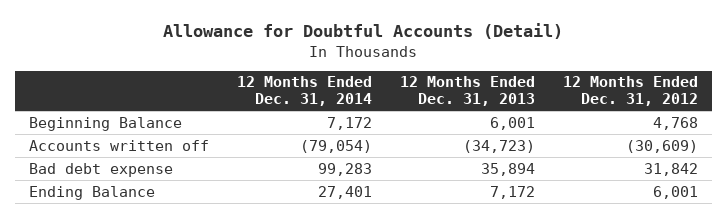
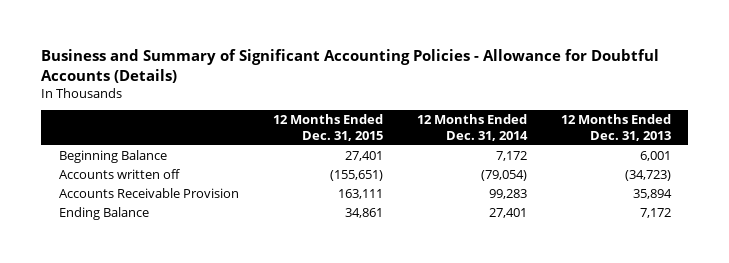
- Allowance for Doubtful Accounts (Detail)
+ Business and Summary of Significant Accounting Policies - Allowance for Doubtful Accounts (Details)
- | 12 Months Ended Dec. 31, 2014 | 12 Months Ended Dec. 31, 2013 | 12 Months Ended Dec. 31, 2012
+ | 12 Months Ended Dec. 31, 2015 | 12 Months Ended Dec. 31, 2014 | 12 Months Ended Dec. 31, 2013
- Bad debt expense | 99,283 | 35,894 | 31,842
+ Accounts Receivable Provision | 163,111 | 99,283 | 35,894

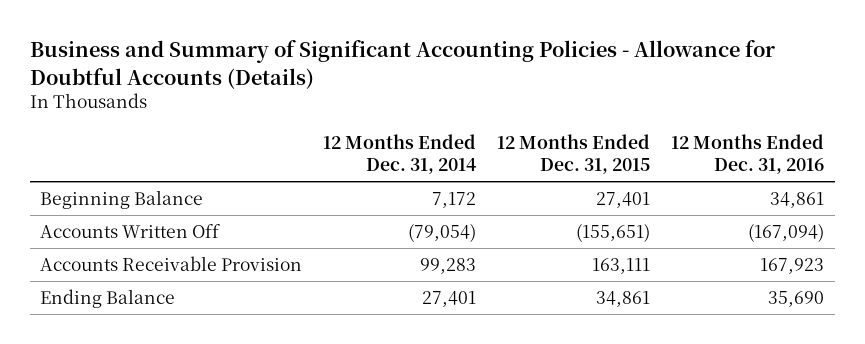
- | 12 Months Ended Dec. 31, 2015 | 12 Months Ended Dec. 31, 2014 | 12 Months Ended Dec. 31, 2013
+ | 12 Months Ended Dec. 31, 2014 | 12 Months Ended Dec. 31, 2015 | 12 Months Ended Dec. 31, 2016
- Accounts written off | (155,651) | (79,054) | (34,723)
+ Accounts Written Off | (79,054) | (155,651) | (167,094)

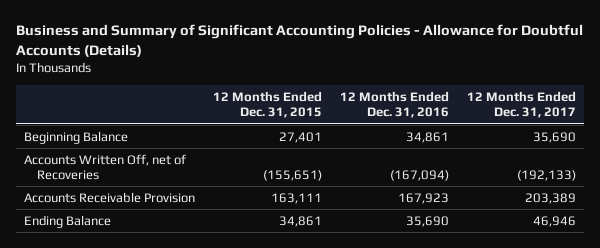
- | 12 Months Ended Dec. 31, 2014 | 12 Months Ended Dec. 31, 2015 | 12 Months Ended Dec. 31, 2016
+ | 12 Months Ended Dec. 31, 2015 | 12 Months Ended Dec. 31, 2016 | 12 Months Ended Dec. 31, 2017
- Accounts Written Off | (79,054) | (155,651) | (167,094)
+ Accounts Written Off, net of Recoveries | (155,651) | (167,094) | (192,133)

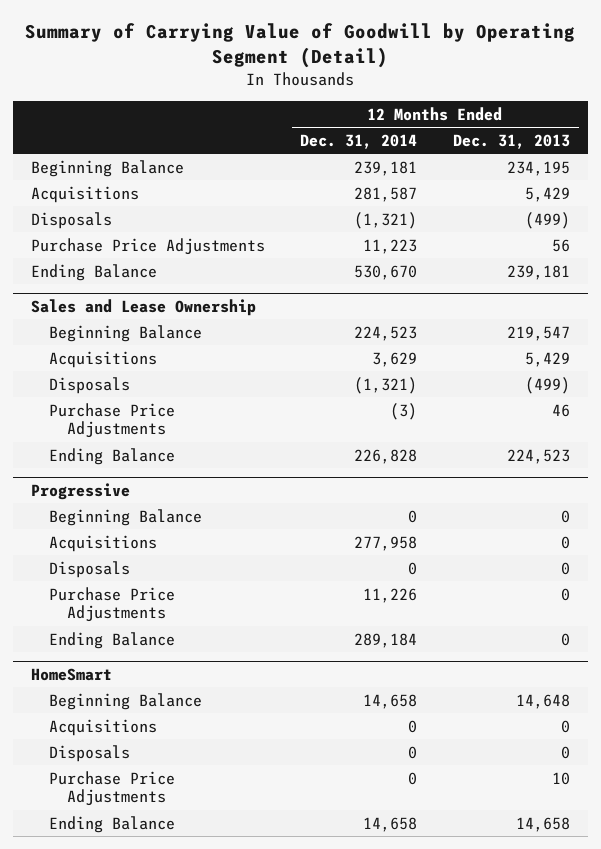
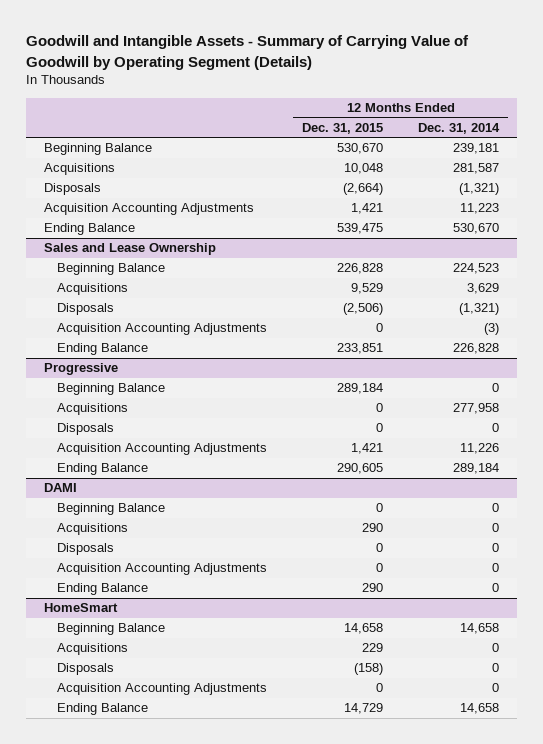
- Summary of Carrying Value of Goodwill by Operating Segment (Detail)
+ Goodwill and Intangible Assets - Summary of Carrying Value of Goodwill by Operating Segment (Details)
- | 12 Months Ended Dec. 31, 2014 | 12 Months Ended Dec. 31, 2013
+ | 12 Months Ended Dec. 31, 2015 | 12 Months Ended Dec. 31, 2014
- Purchase Price Adjustments | 11,223 | 56
+ Acquisition Accounting Adjustments | 1,421 | 11,223
@ Sales and Lease Ownership
- Purchase Price Adjustments | (3) | 46
+ Acquisition Accounting Adjustments | 0 | (3)
@ Progressive
- Purchase Price Adjustments | 11,226 | 0
+ Acquisition Accounting Adjustments | 1,421 | 11,226
+ DAMI
+ Beginning Balance | 0 | 0
+ Acquisitions | 290 | 0
+ Disposals | 0 | 0
+ Acquisition Accounting Adjustments | 0 | 0
+ Ending Balance | 290 | 0
@ HomeSmart
- Purchase Price Adjustments | 0 | 10
+ Acquisition Accounting Adjustments | 0 | 0

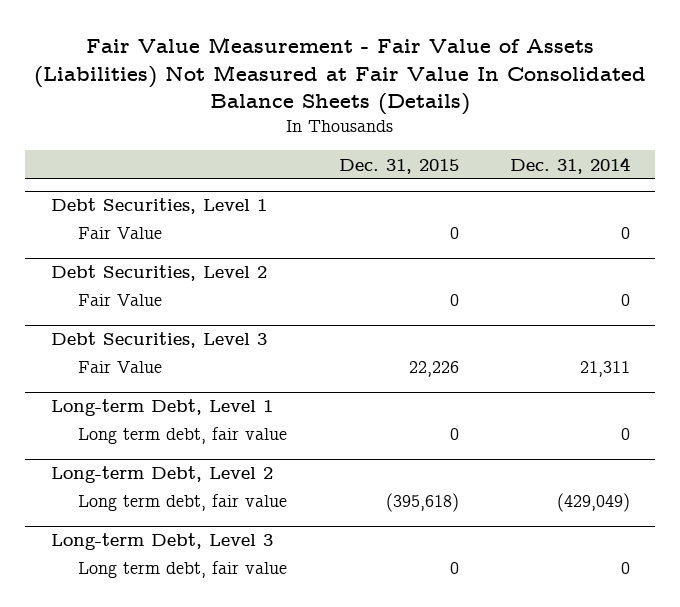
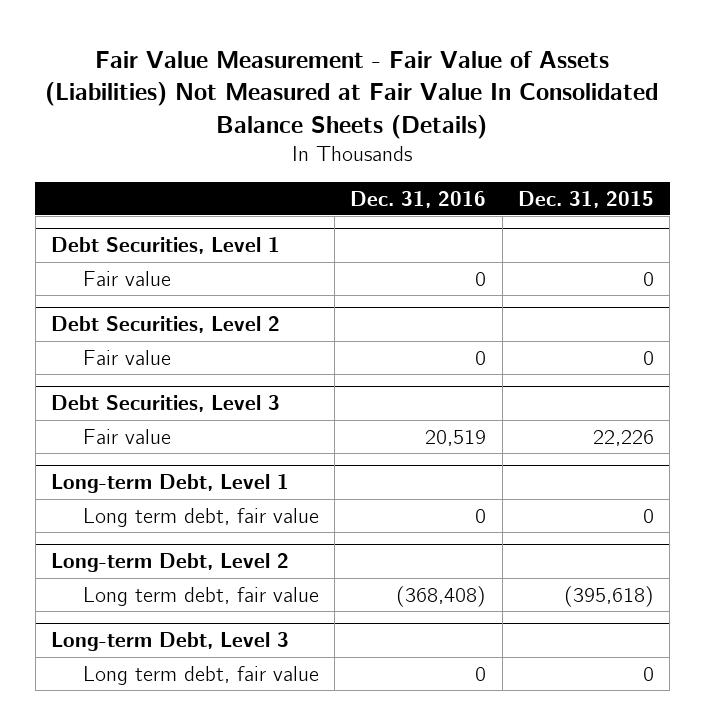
- | Dec. 31, 2015 | Dec. 31, 2014
+ | Dec. 31, 2016 | Dec. 31, 2015
@ Debt Securities, Level 1
- Fair Value | 0 | 0
+ Fair value | 0 | 0
@ Debt Securities, Level 2
- Fair Value | 0 | 0
+ Fair value | 0 | 0
@ Debt Securities, Level 3
- Fair Value | 22,226 | 21,311
+ Fair value | 20,519 | 22,226

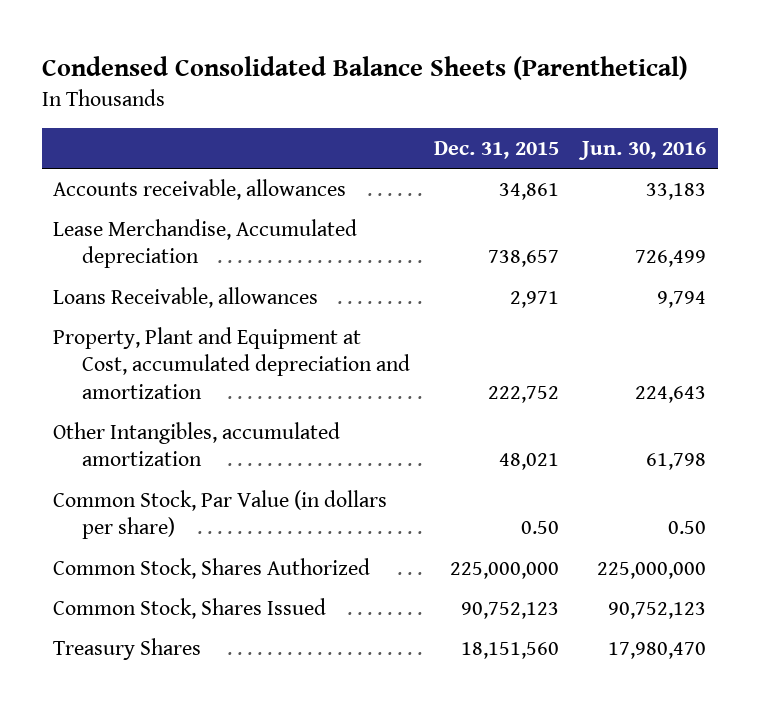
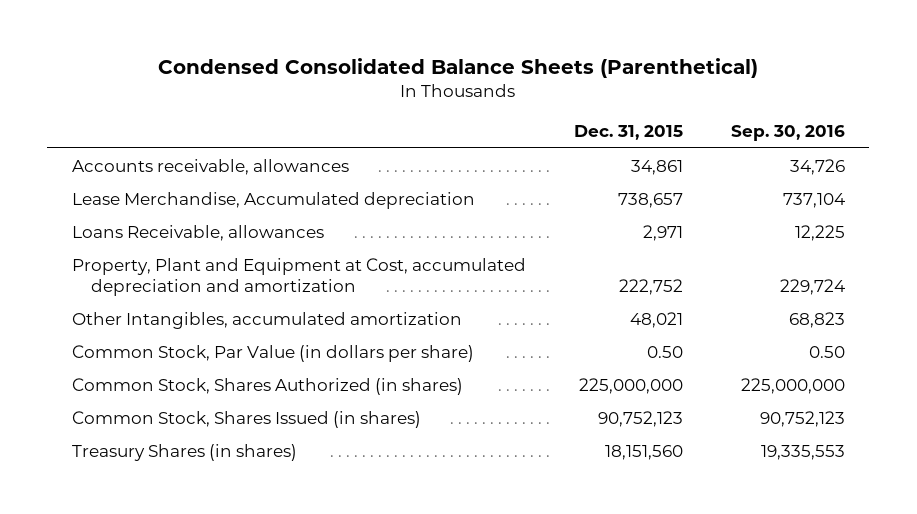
- | Dec. 31, 2015 | Jun. 30, 2016
+ | Dec. 31, 2015 | Sep. 30, 2016
- Common Stock, Shares Authorized | 225,000,000 | 225,000,000
- Common Stock, Shares Issued | 90,752,123 | 90,752,123
- Treasury Shares | 18,151,560 | 17,980,470
+ Common Stock, Shares Authorized (in shares) | 225,000,000 | 225,000,000
+ Common Stock, Shares Issued (in shares) | 90,752,123 | 90,752,123
+ Treasury Shares (in shares) | 18,151,560 | 19,335,553

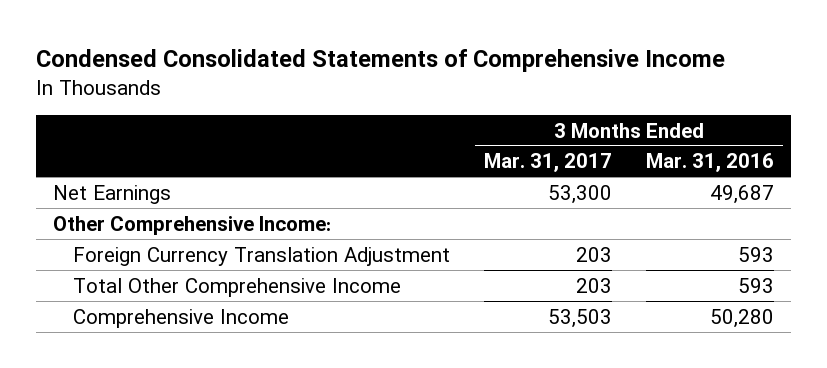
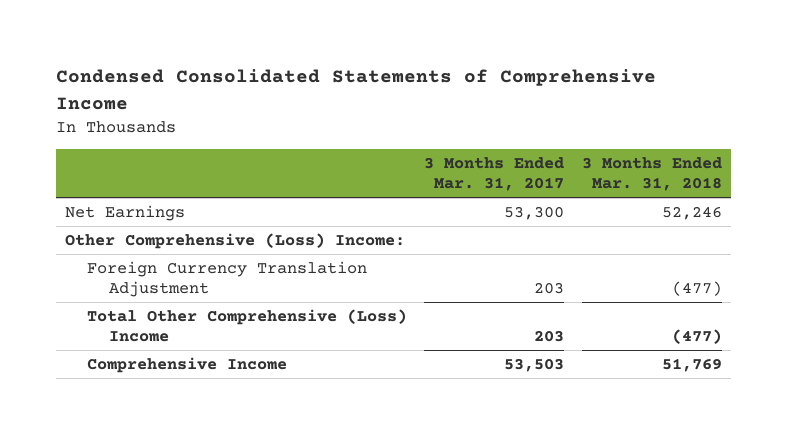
- | 3 Months Ended Mar. 31, 2017 | 3 Months Ended Mar. 31, 2016
+ | 3 Months Ended Mar. 31, 2017 | 3 Months Ended Mar. 31, 2018
- Other Comprehensive Income:
+ Other Comprehensive (Loss) Income:
- Total Other Comprehensive Income | 203 | 593
+ Total Other Comprehensive (Loss) Income | 203 | (477)

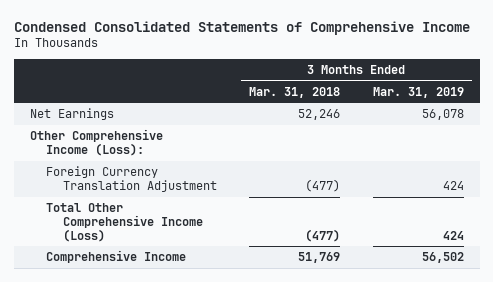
- | 3 Months Ended Mar. 31, 2017 | 3 Months Ended Mar. 31, 2018
+ | 3 Months Ended Mar. 31, 2018 | 3 Months Ended Mar. 31, 2019
- Other Comprehensive (Loss) Income:
+ Other Comprehensive Income (Loss):
- Total Other Comprehensive (Loss) Income | 203 | (477)
+ Total Other Comprehensive Income (Loss) | (477) | 424

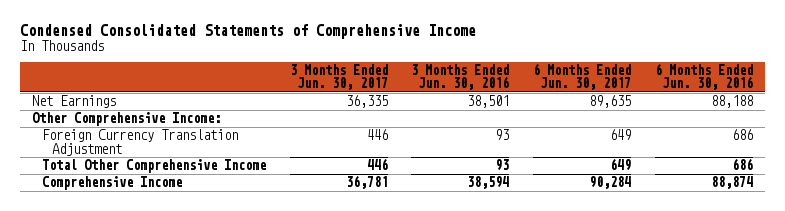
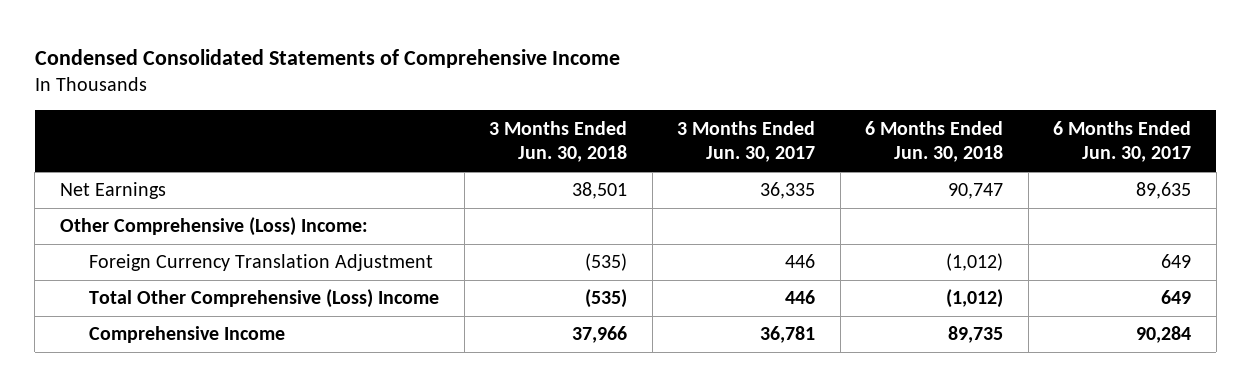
- | 3 Months Ended Jun. 30, 2017 | 3 Months Ended Jun. 30, 2016 | 6 Months Ended Jun. 30, 2017 | 6 Months Ended Jun. 30, 2016
+ | 3 Months Ended Jun. 30, 2018 | 3 Months Ended Jun. 30, 2017 | 6 Months Ended Jun. 30, 2018 | 6 Months Ended Jun. 30, 2017
- Other Comprehensive Income:
+ Other Comprehensive (Loss) Income:
- Total Other Comprehensive Income | 446 | 93 | 649 | 686
+ Total Other Comprehensive (Loss) Income | (535) | 446 | (1,012) | 649

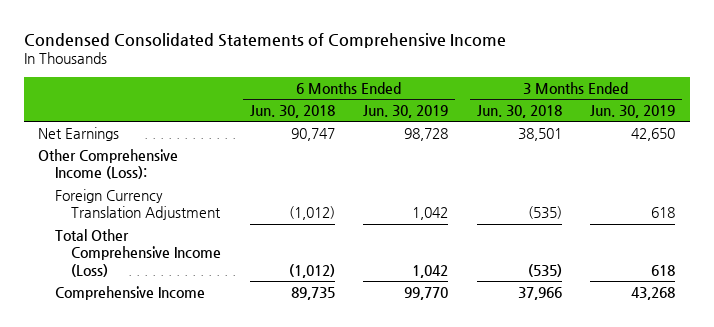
- | 3 Months Ended Jun. 30, 2018 | 3 Months Ended Jun. 30, 2017 | 6 Months Ended Jun. 30, 2018 | 6 Months Ended Jun. 30, 2017
+ | 6 Months Ended Jun. 30, 2018 | 6 Months Ended Jun. 30, 2019 | 3 Months Ended Jun. 30, 2018 | 3 Months Ended Jun. 30, 2019
- Other Comprehensive (Loss) Income:
+ Other Comprehensive Income (Loss):
- Total Other Comprehensive (Loss) Income | (535) | 446 | (1,012) | 649
+ Total Other Comprehensive Income (Loss) | (1,012) | 1,042 | (535) | 618

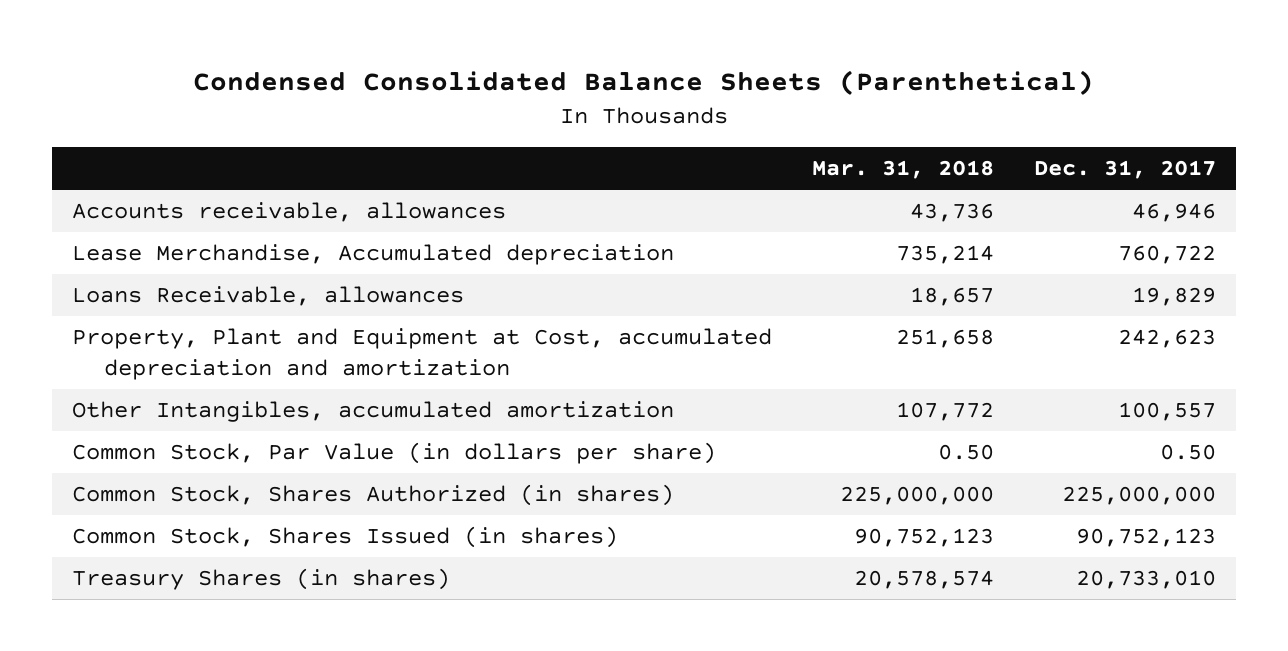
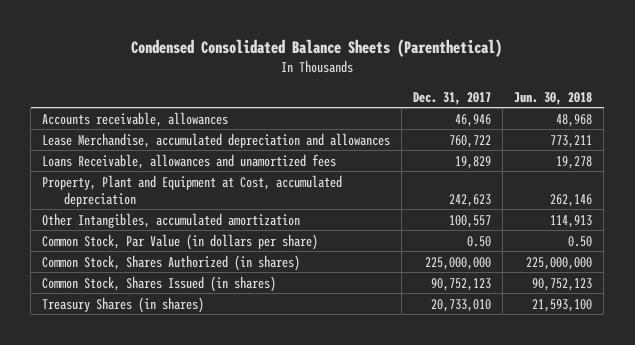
- | Mar. 31, 2018 | Dec. 31, 2017
+ | Dec. 31, 2017 | Jun. 30, 2018
- Lease Merchandise, Accumulated depreciation | 735,214 | 760,722
- Loans Receivable, allowances | 18,657 | 19,829
- Property, Plant and Equipment at Cost, accumulated depreciation and amortization | 251,658 | 242,623
+ Lease Merchandise, accumulated depreciation and allowances | 760,722 | 773,211
+ Loans Receivable, allowances and unamortized fees | 19,829 | 19,278
+ Property, Plant and Equipment at Cost, accumulated depreciation | 242,623 | 262,146

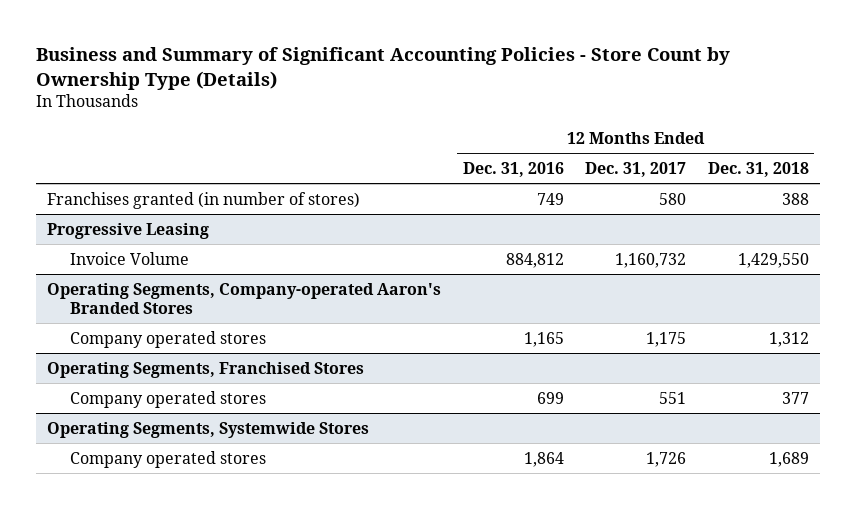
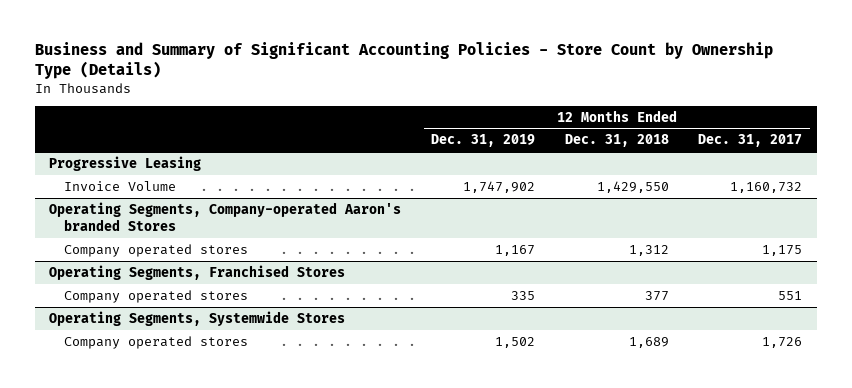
- | 12 Months Ended Dec. 31, 2016 | 12 Months Ended Dec. 31, 2017 | 12 Months Ended Dec. 31, 2018
+ | 12 Months Ended Dec. 31, 2019 | 12 Months Ended Dec. 31, 2018 | 12 Months Ended Dec. 31, 2017
- Franchises granted (in number of stores) | 749 | 580 | 388
- Operating Segments, Company-operated Aaron's Branded Stores
+ Operating Segments, Company-operated Aaron's branded Stores

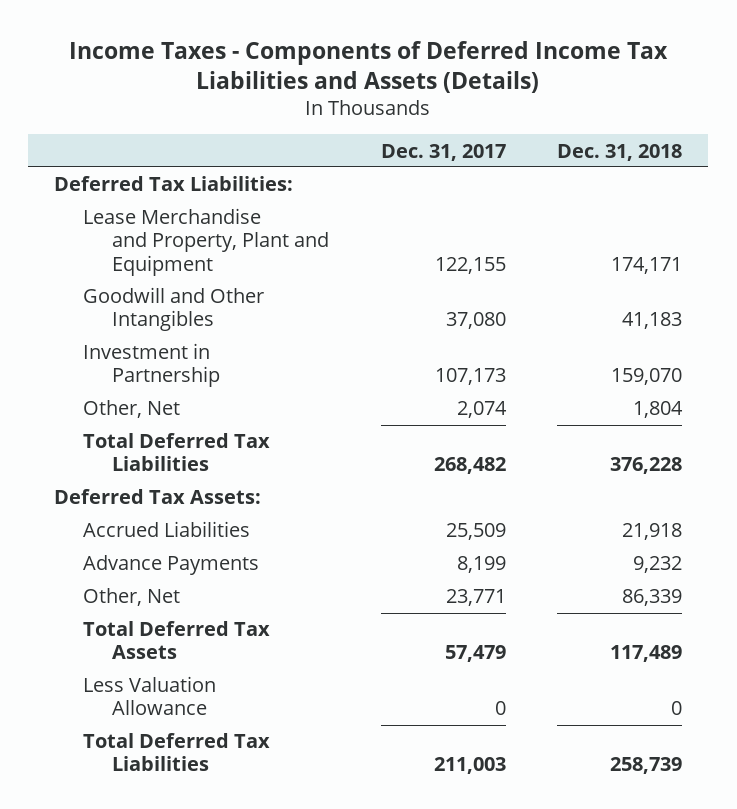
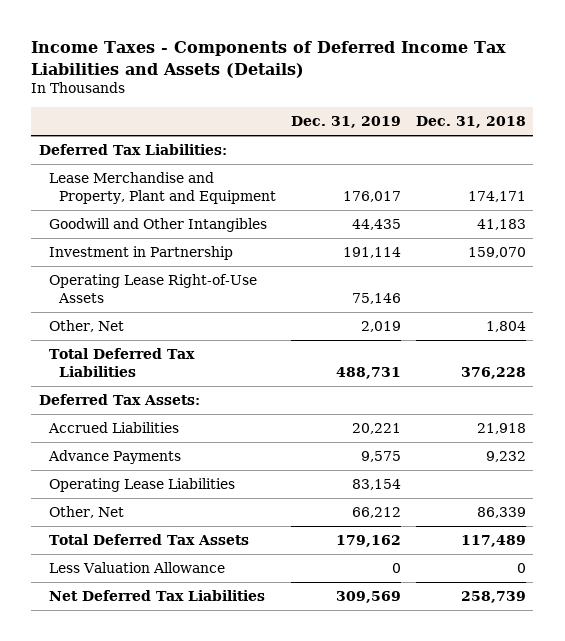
- | Dec. 31, 2017 | Dec. 31, 2018
+ | Dec. 31, 2019 | Dec. 31, 2018
+ Operating Lease Right-of-Use Assets | 75,146 |
+ Operating Lease Liabilities | 83,154 |
- Total Deferred Tax Liabilities | 211,003 | 258,739
+ Net Deferred Tax Liabilities | 309,569 | 258,739

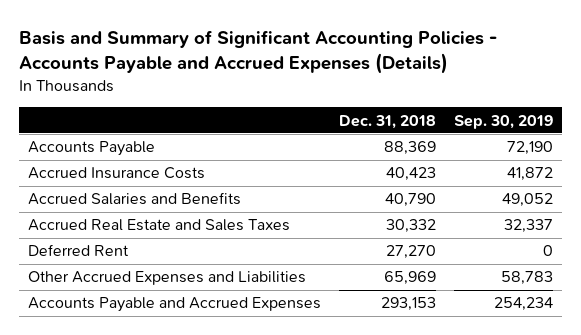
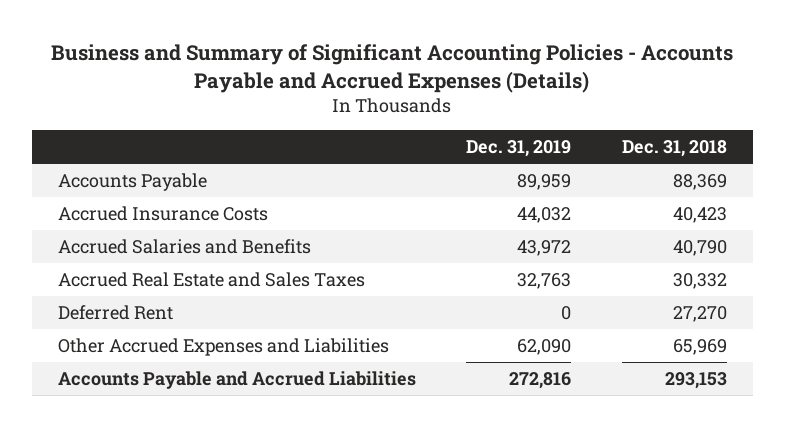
- Basis and Summary of Significant Accounting Policies - Accounts Payable and Accrued Expenses (Details)
+ Business and Summary of Significant Accounting Policies - Accounts Payable and Accrued Expenses (Details)
- | Dec. 31, 2018 | Sep. 30, 2019
+ | Dec. 31, 2019 | Dec. 31, 2018
- Accounts Payable and Accrued Expenses | 293,153 | 254,234
+ Accounts Payable and Accrued Liabilities | 272,816 | 293,153

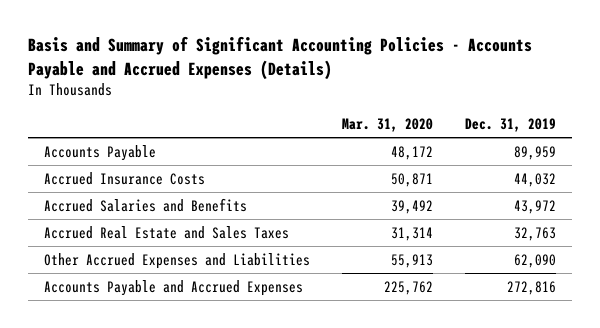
- Business and Summary of Significant Accounting Policies - Accounts Payable and Accrued Expenses (Details)
+ Basis and Summary of Significant Accounting Policies - Accounts Payable and Accrued Expenses (Details)
- | Dec. 31, 2019 | Dec. 31, 2018
+ | Mar. 31, 2020 | Dec. 31, 2019
- Deferred Rent | 0 | 27,270
- Accounts Payable and Accrued Liabilities | 272,816 | 293,153
+ Accounts Payable and Accrued Expenses | 225,762 | 272,816

